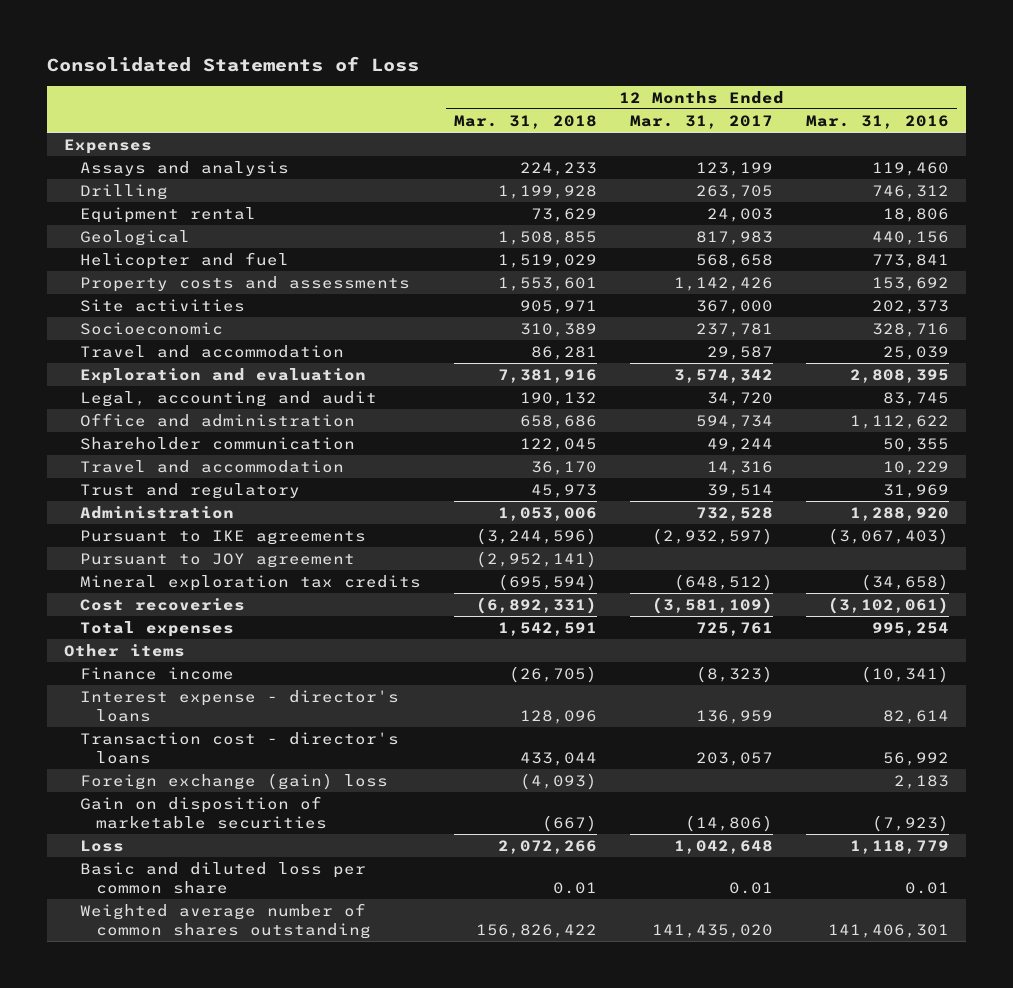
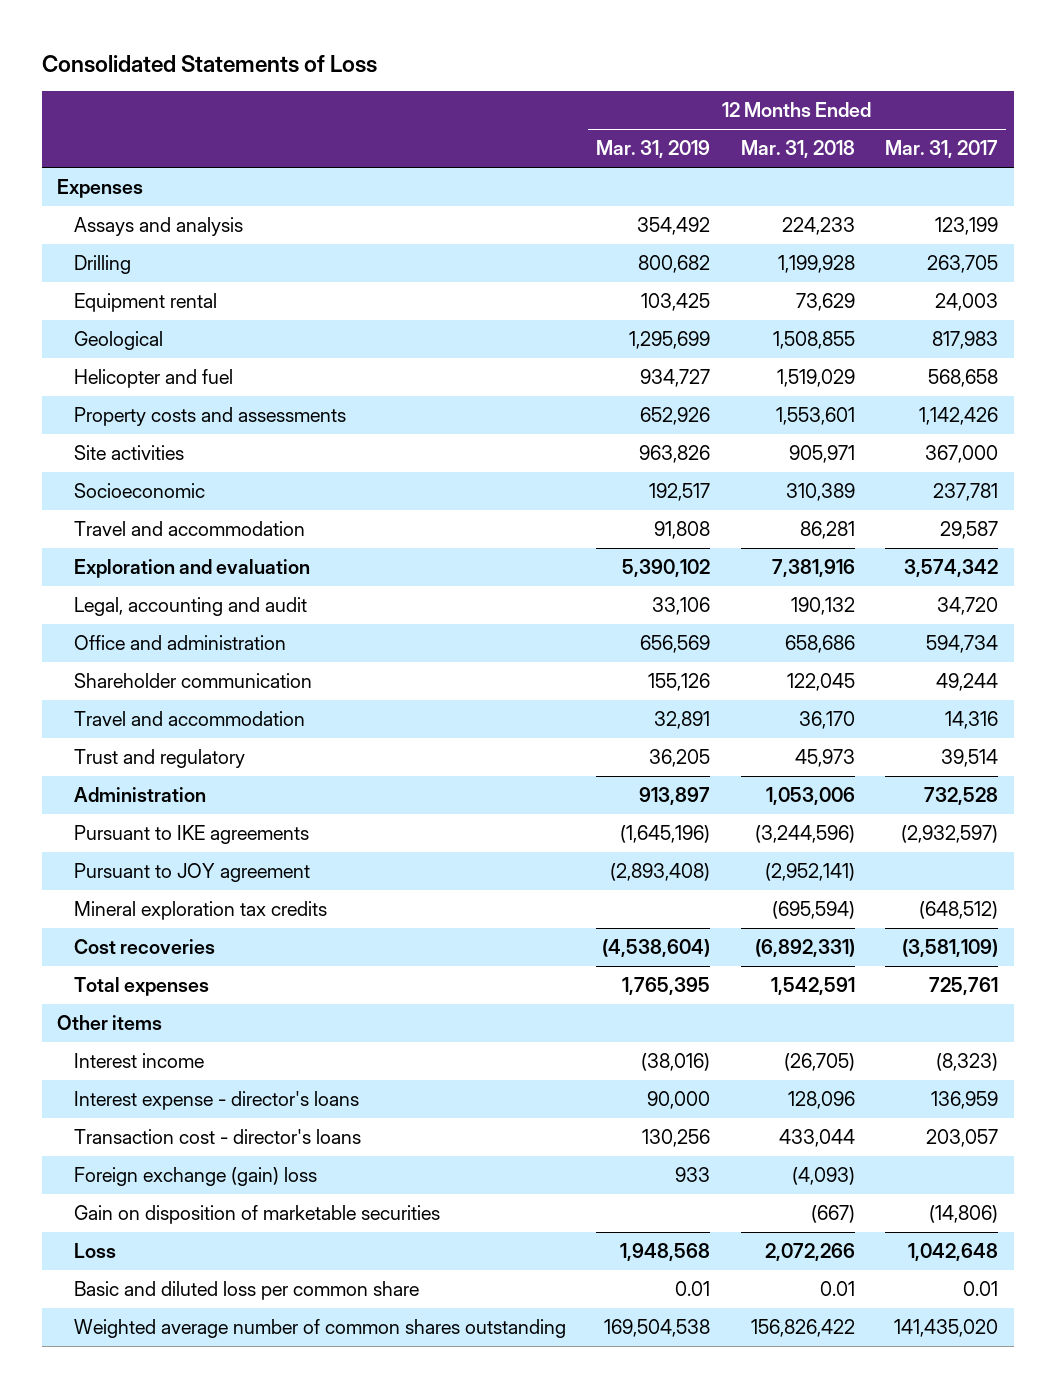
- | 12 Months Ended Mar. 31, 2018 | 12 Months Ended Mar. 31, 2017 | 12 Months Ended Mar. 31, 2016
+ | 12 Months Ended Mar. 31, 2019 | 12 Months Ended Mar. 31, 2018 | 12 Months Ended Mar. 31, 2017
- Finance income | (26,705) | (8,323) | (10,341)
+ Interest income | (38,016) | (26,705) | (8,323)

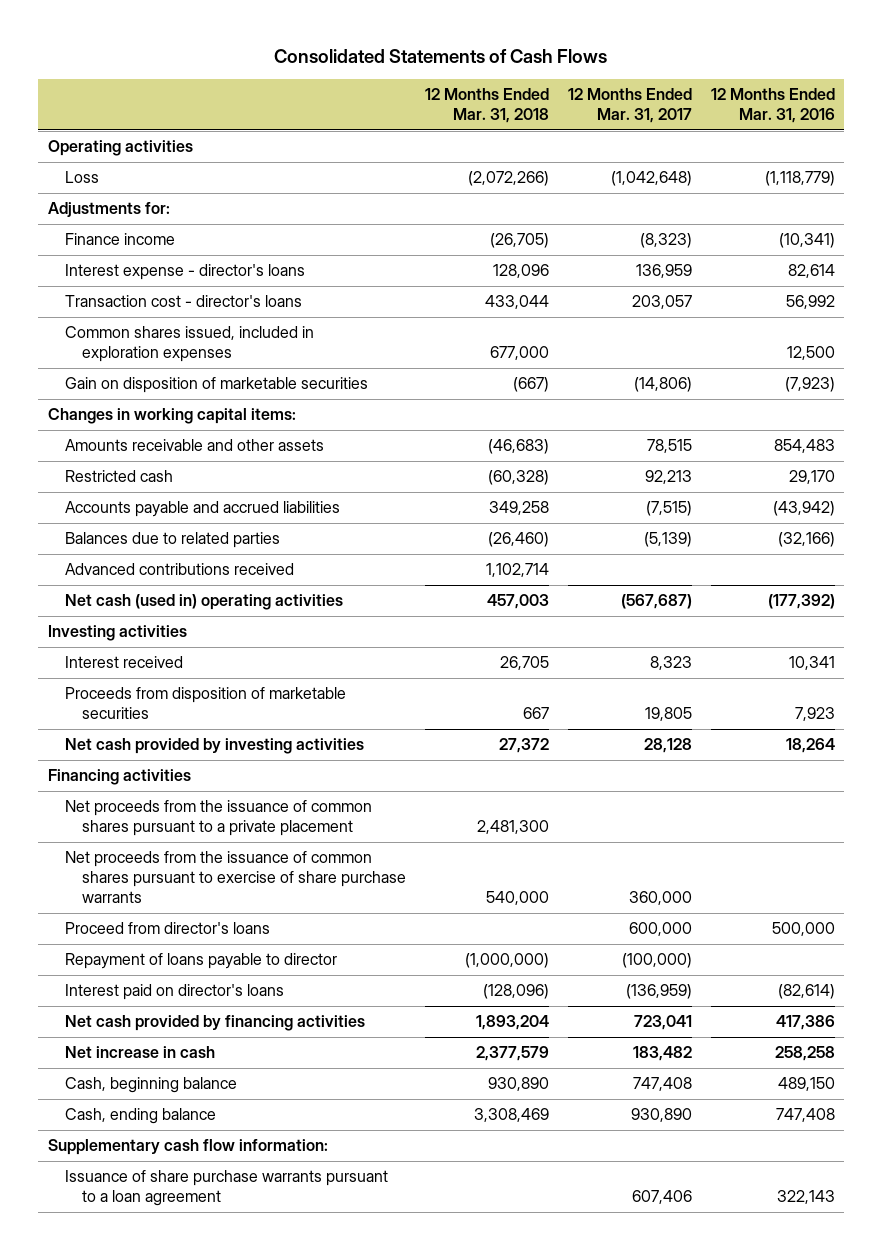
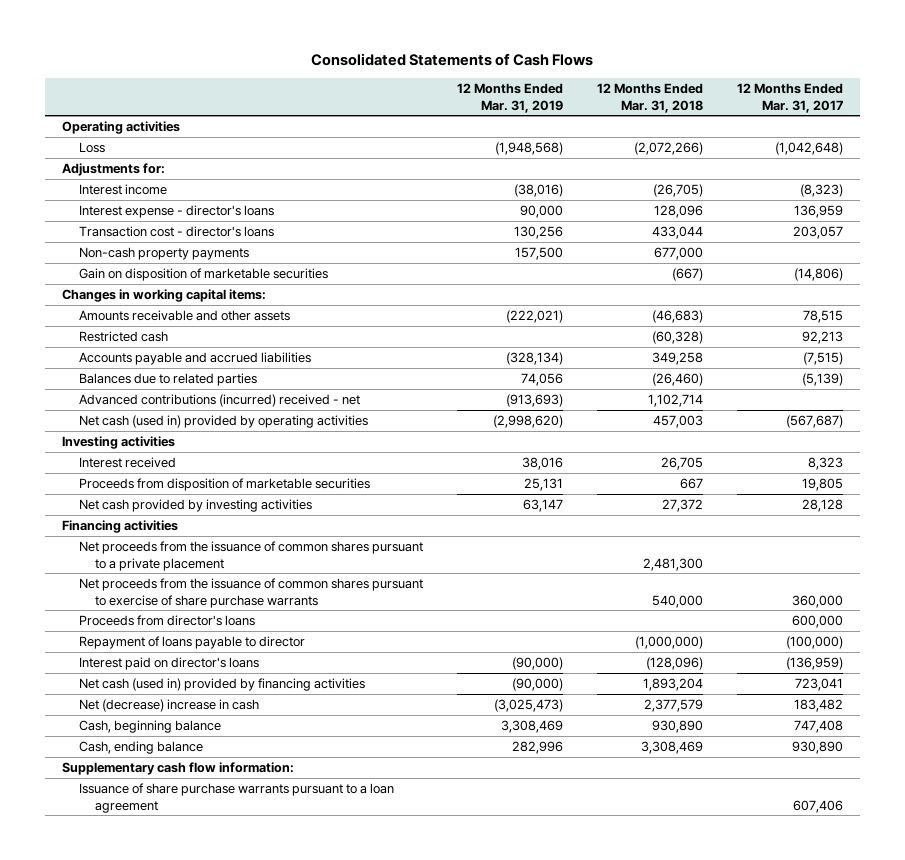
- | 12 Months Ended Mar. 31, 2018 | 12 Months Ended Mar. 31, 2017 | 12 Months Ended Mar. 31, 2016
+ | 12 Months Ended Mar. 31, 2019 | 12 Months Ended Mar. 31, 2018 | 12 Months Ended Mar. 31, 2017
- Finance income | (26,705) | (8,323) | (10,341)
+ Interest income | (38,016) | (26,705) | (8,323)
- Common shares issued, included in exploration expenses | 677,000 | | 12,500
+ Non-cash property payments | 157,500 | 677,000 |
- Advanced contributions received | 1,102,714 | |
- Net cash (used in) operating activities | 457,003 | (567,687) | (177,392)
+ Advanced contributions (incurred) received - net | (913,693) | 1,102,714 |
+ Net cash (used in) provided by operating activities | (2,998,620) | 457,003 | (567,687)
- Proceed from director's loans | | 600,000 | 500,000
+ Proceeds from director's loans | | | 600,000
- Net cash provided by financing activities | 1,893,204 | 723,041 | 417,386
- Net increase in cash | 2,377,579 | 183,482 | 258,258
+ Net cash (used in) provided by financing activities | (90,000) | 1,893,204 | 723,041
+ Net (decrease) increase in cash | (3,025,473) | 2,377,579 | 183,482

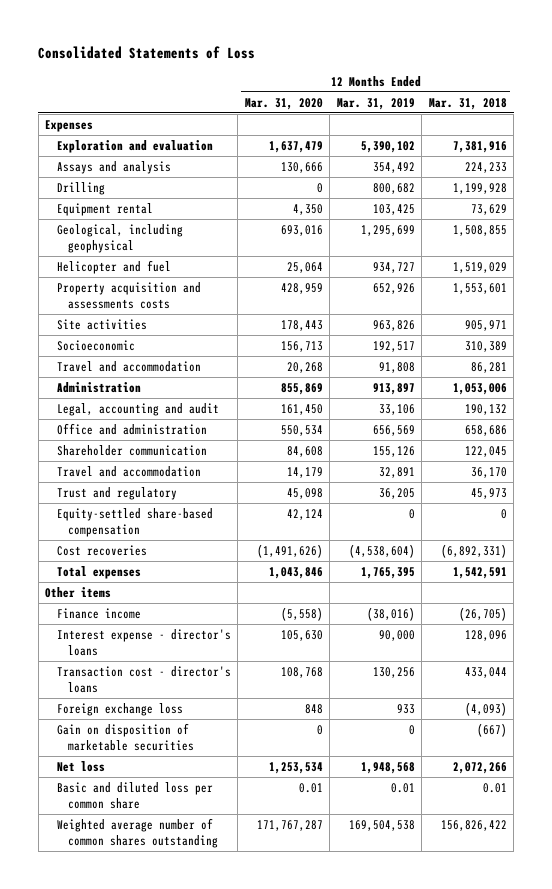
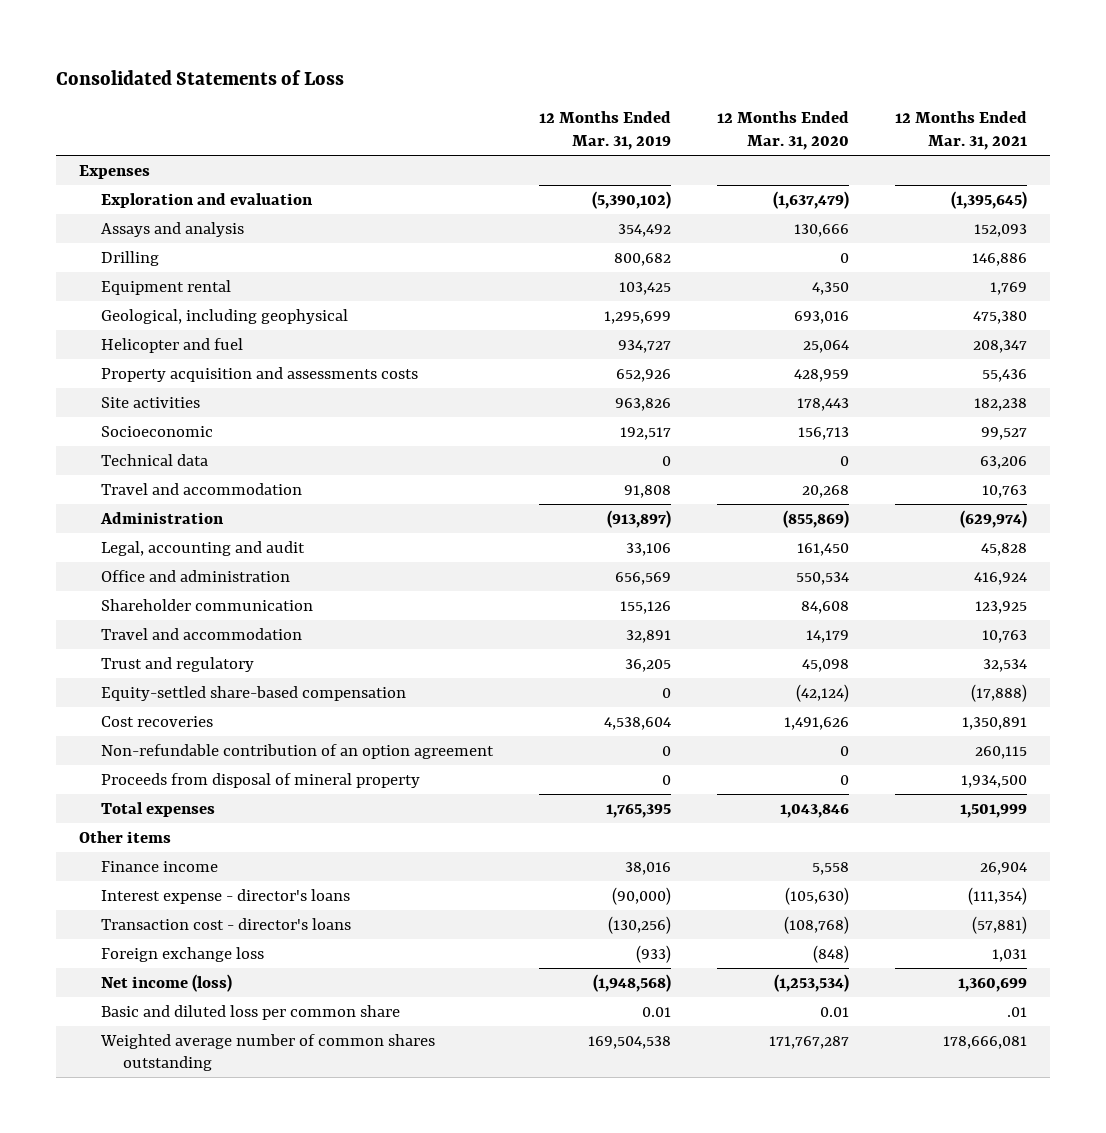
- | 12 Months Ended Mar. 31, 2020 | 12 Months Ended Mar. 31, 2019 | 12 Months Ended Mar. 31, 2018
+ | 12 Months Ended Mar. 31, 2019 | 12 Months Ended Mar. 31, 2020 | 12 Months Ended Mar. 31, 2021
- Exploration and evaluation | 1,637,479 | 5,390,102 | 7,381,916
+ Exploration and evaluation | (5,390,102) | (1,637,479) | (1,395,645)
+ Technical data | 0 | 0 | 63,206
- Administration | 855,869 | 913,897 | 1,053,006
+ Administration | (913,897) | (855,869) | (629,974)
- Equity-settled share-based compensation | 42,124 | 0 | 0
- Cost recoveries | (1,491,626) | (4,538,604) | (6,892,331)
+ Equity-settled share-based compensation | 0 | (42,124) | (17,888)
+ Cost recoveries | 4,538,604 | 1,491,626 | 1,350,891
+ Non-refundable contribution of an option agreement | 0 | 0 | 260,115
+ Proceeds from disposal of mineral property | 0 | 0 | 1,934,500
- Finance income | (5,558) | (38,016) | (26,705)
- Interest expense - director's loans | 105,630 | 90,000 | 128,096
- Transaction cost - director's loans | 108,768 | 130,256 | 433,044
- Foreign exchange loss | 848 | 933 | (4,093)
- Gain on disposition of marketable securities | 0 | 0 | (667)
- Net loss | 1,253,534 | 1,948,568 | 2,072,266
+ Finance income | 38,016 | 5,558 | 26,904
+ Interest expense - director's loans | (90,000) | (105,630) | (111,354)
+ Transaction cost - director's loans | (130,256) | (108,768) | (57,881)
+ Foreign exchange loss | (933) | (848) | 1,031
+ Net income (loss) | (1,948,568) | (1,253,534) | 1,360,699

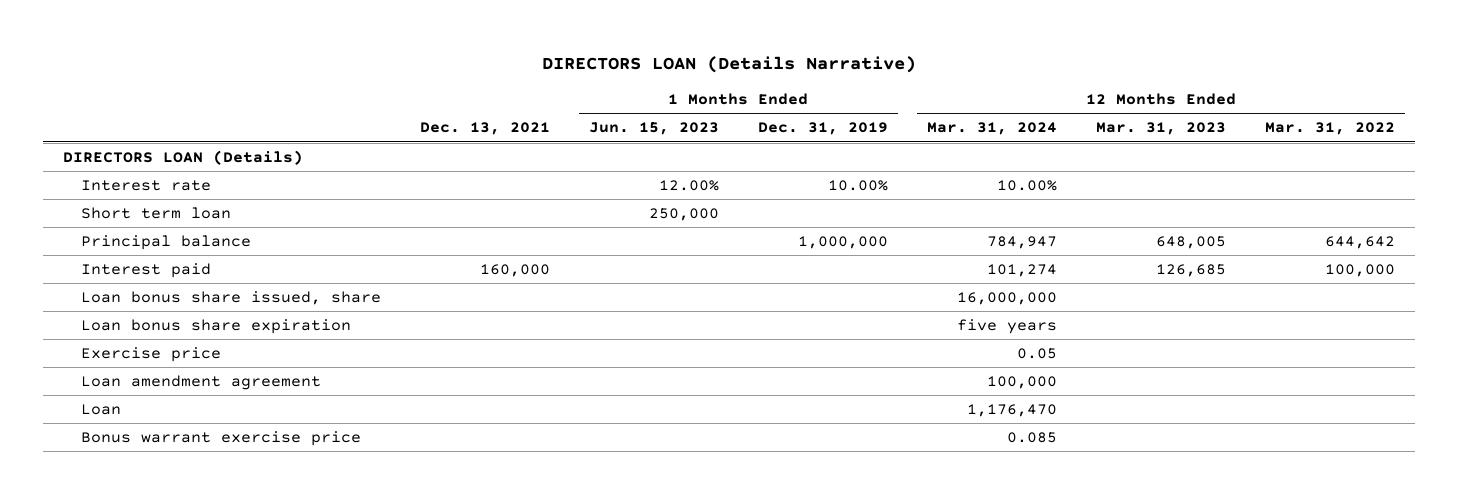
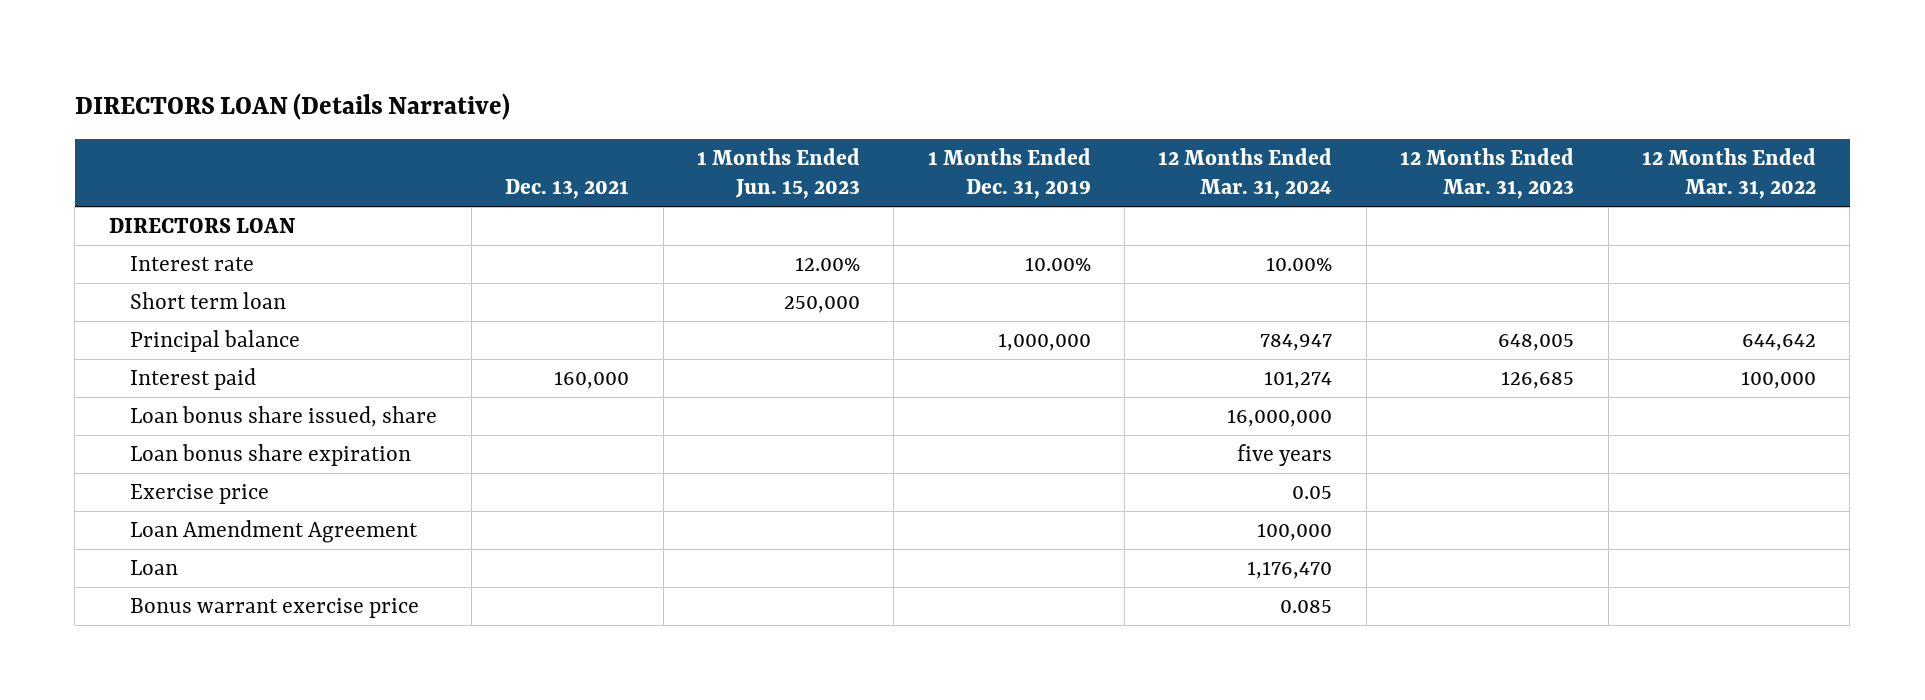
- DIRECTORS LOAN (Details)
+ DIRECTORS LOAN
- Loan amendment agreement | | | | 100,000 | |
+ Loan Amendment Agreement | | | | 100,000 | |

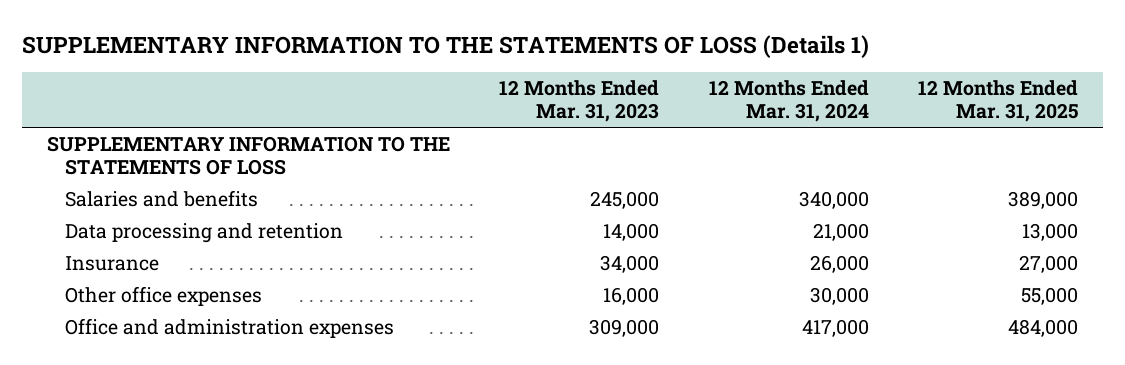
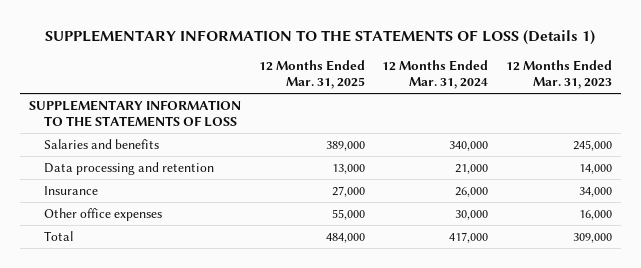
- | 12 Months Ended Mar. 31, 2023 | 12 Months Ended Mar. 31, 2024 | 12 Months Ended Mar. 31, 2025
+ | 12 Months Ended Mar. 31, 2025 | 12 Months Ended Mar. 31, 2024 | 12 Months Ended Mar. 31, 2023
- Office and administration expenses | 309,000 | 417,000 | 484,000
+ Total | 484,000 | 417,000 | 309,000

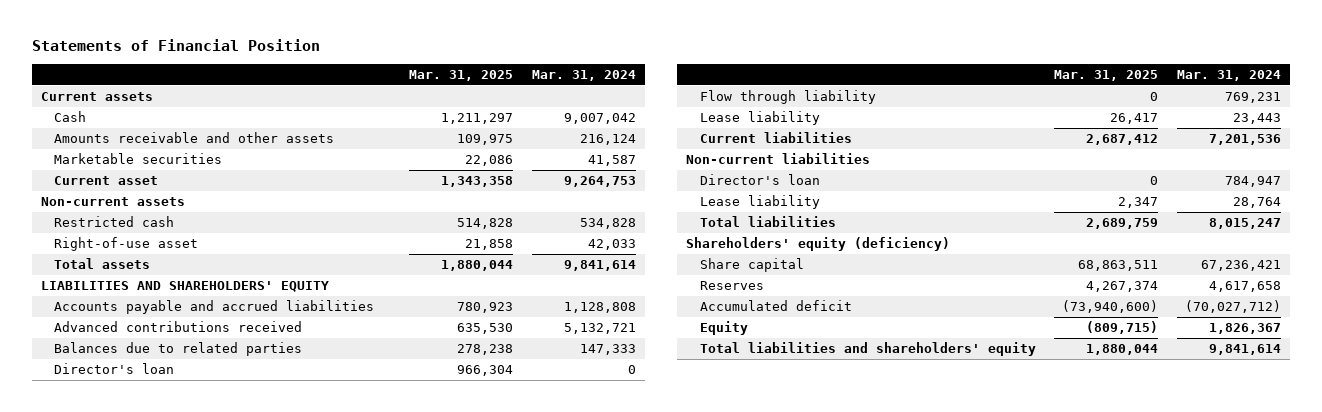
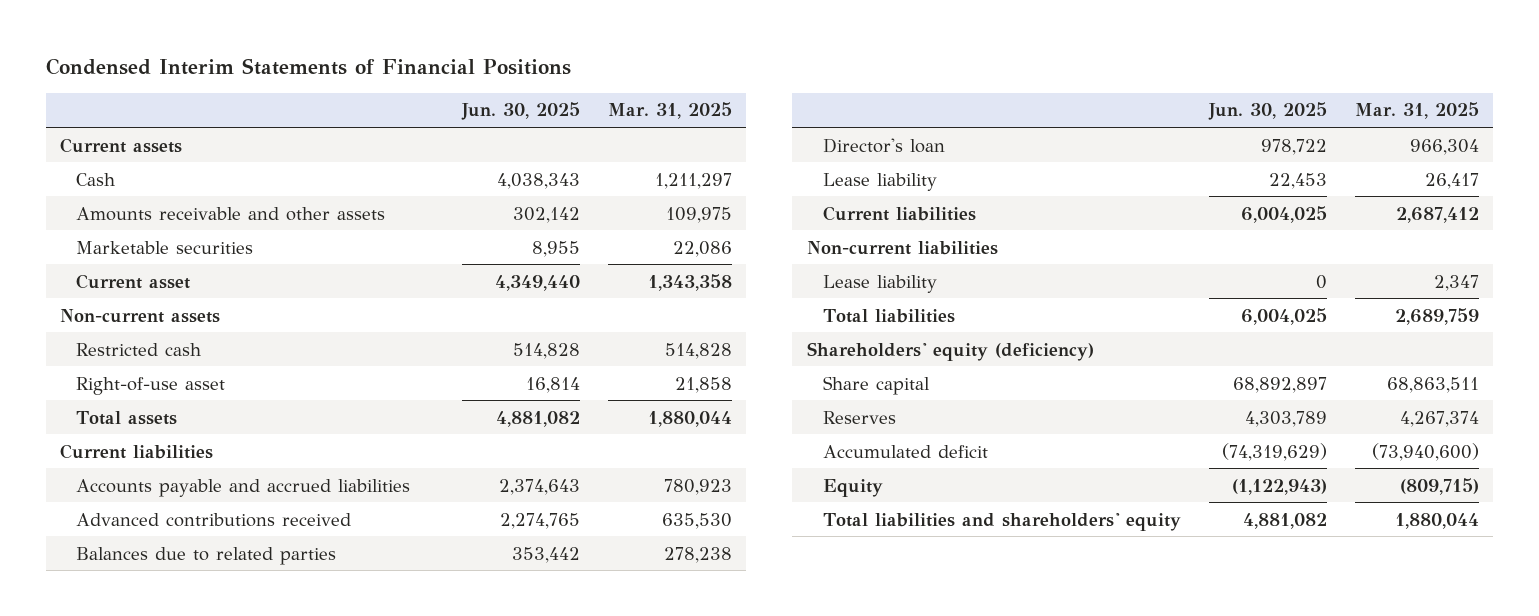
- Statements of Financial Position
+ Condensed Interim Statements of Financial Positions
- | Mar. 31, 2025 | Mar. 31, 2024
+ | Jun. 30, 2025 | Mar. 31, 2025
- LIABILITIES AND SHAREHOLDERS' EQUITY
+ Current liabilities
- Flow through liability | 0 | 769,231
- Director's loan | 0 | 784,947

